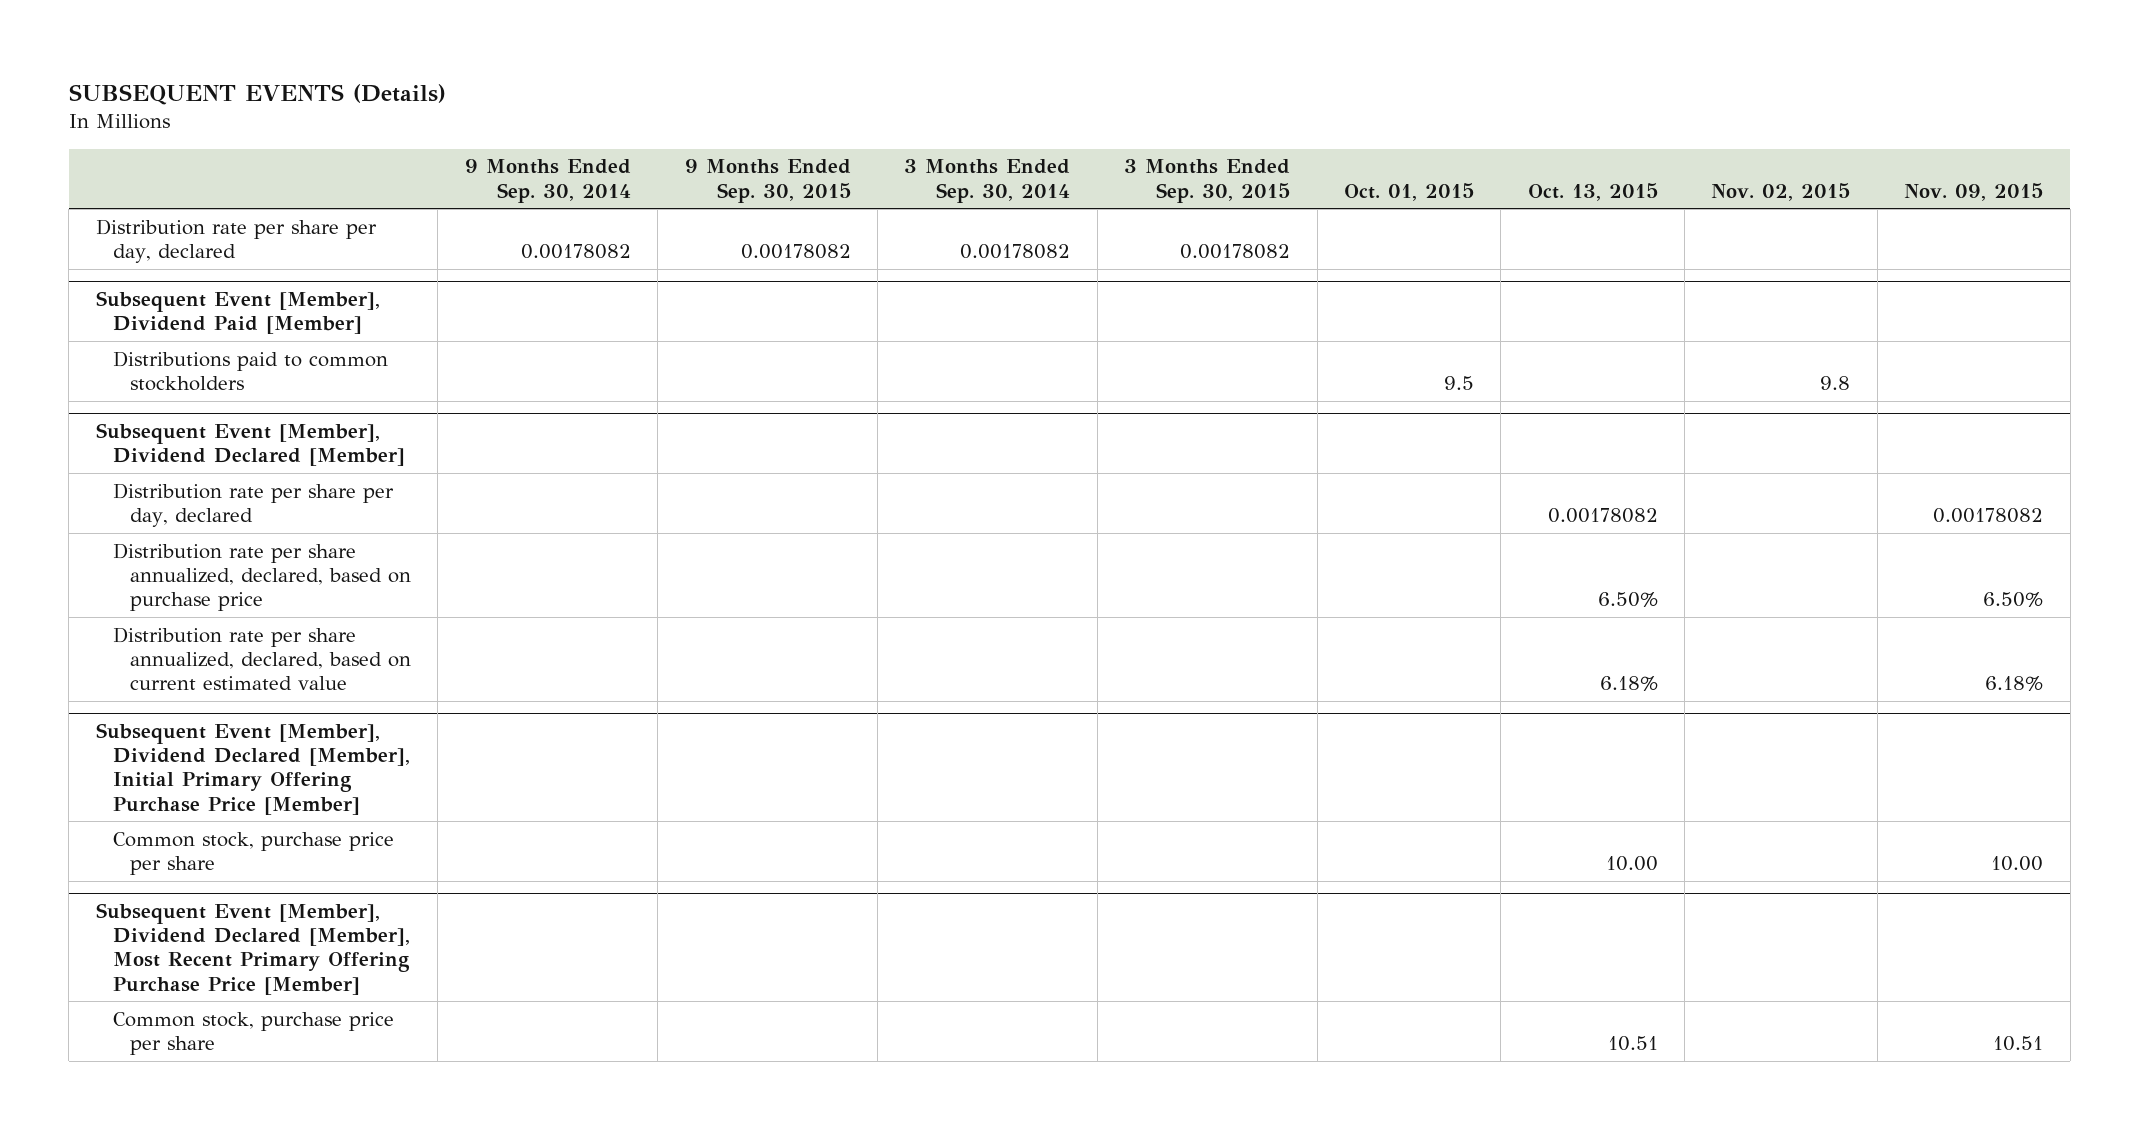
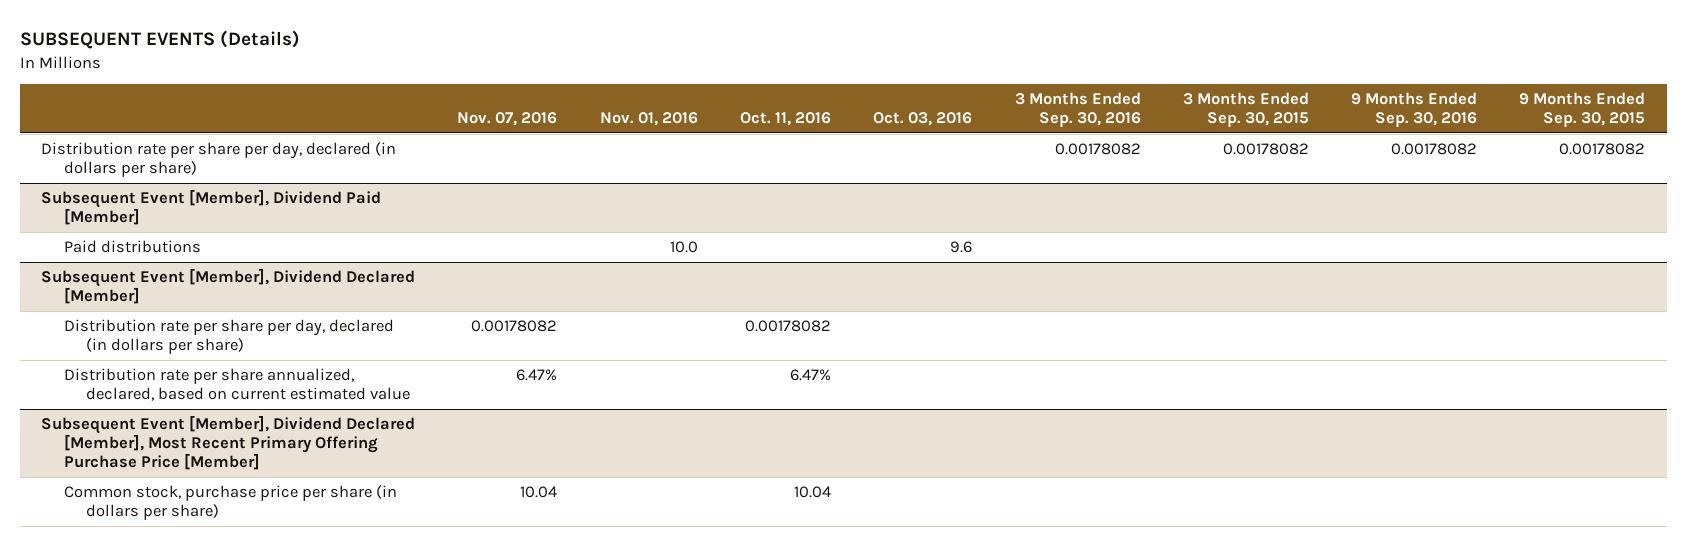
- | 9 Months Ended Sep. 30, 2014 | 9 Months Ended Sep. 30, 2015 | 3 Months Ended Sep. 30, 2014 | 3 Months Ended Sep. 30, 2015 | Oct. 01, 2015 | Oct. 13, 2015 | Nov. 02, 2015 | Nov. 09, 2015
+ | Nov. 07, 2016 | Nov. 01, 2016 | Oct. 11, 2016 | Oct. 03, 2016 | 3 Months Ended Sep. 30, 2016 | 3 Months Ended Sep. 30, 2015 | 9 Months Ended Sep. 30, 2016 | 9 Months Ended Sep. 30, 2015
- Distribution rate per share per day, declared | 0.00178082 | 0.00178082 | 0.00178082 | 0.00178082 | | | |
+ Distribution rate per share per day, declared (in dollars per share) | | | | | 0.00178082 | 0.00178082 | 0.00178082 | 0.00178082
@ Subsequent Event [Member], Dividend Paid [Member]
- Distributions paid to common stockholders | | | | | 9.5 | | 9.8 |
+ Paid distributions | | 10.0 | | 9.6 | | | |
@ Subsequent Event [Member], Dividend Declared [Member]
- Distribution rate per share per day, declared | | | | | | 0.00178082 | | 0.00178082
- Distribution rate per share annualized, declared, based on purchase price | | | | | | 6.50% | | 6.50%
+ Distribution rate per share per day, declared (in dollars per share) | 0.00178082 | | 0.00178082 | | | | |
- Subsequent Event [Member], Dividend Declared [Member], Initial Primary Offering Purchase Price [Member]
- Common stock, purchase price per share | | | | | | 10.00 | | 10.00
@ Subsequent Event [Member], Dividend Declared [Member], Most Recent Primary Offering Purchase Price [Member]
- Common stock, purchase price per share | | | | | | 10.51 | | 10.51
+ Common stock, purchase price per share (in dollars per share) | 10.04 | | 10.04 | | | | |

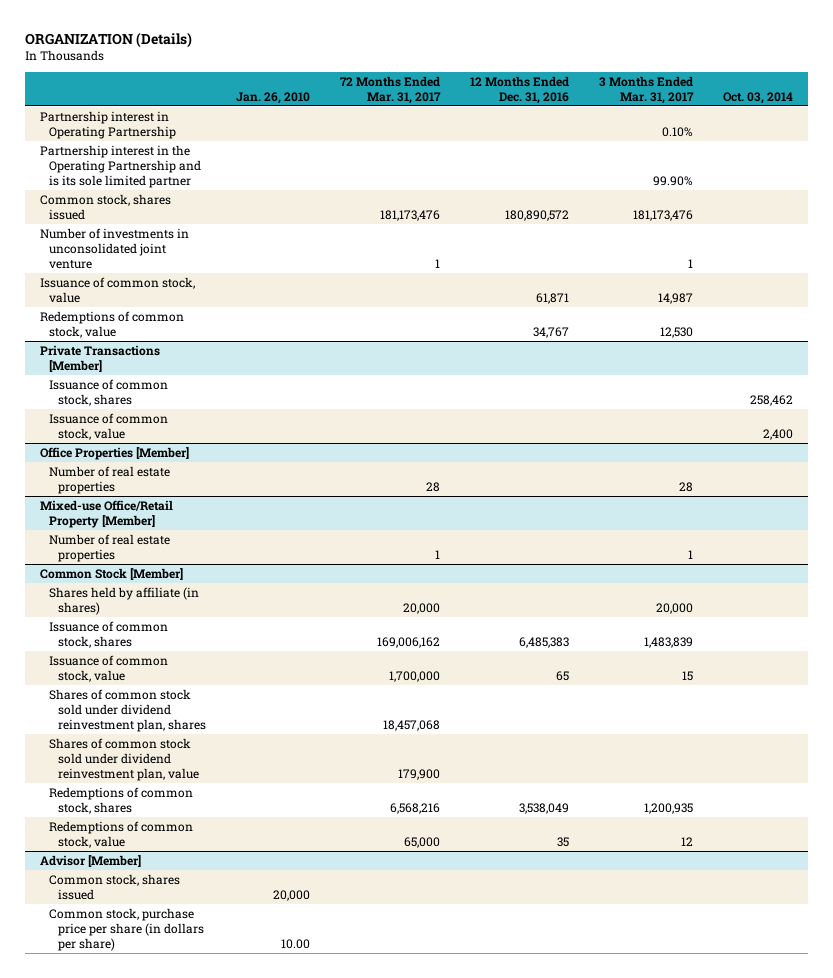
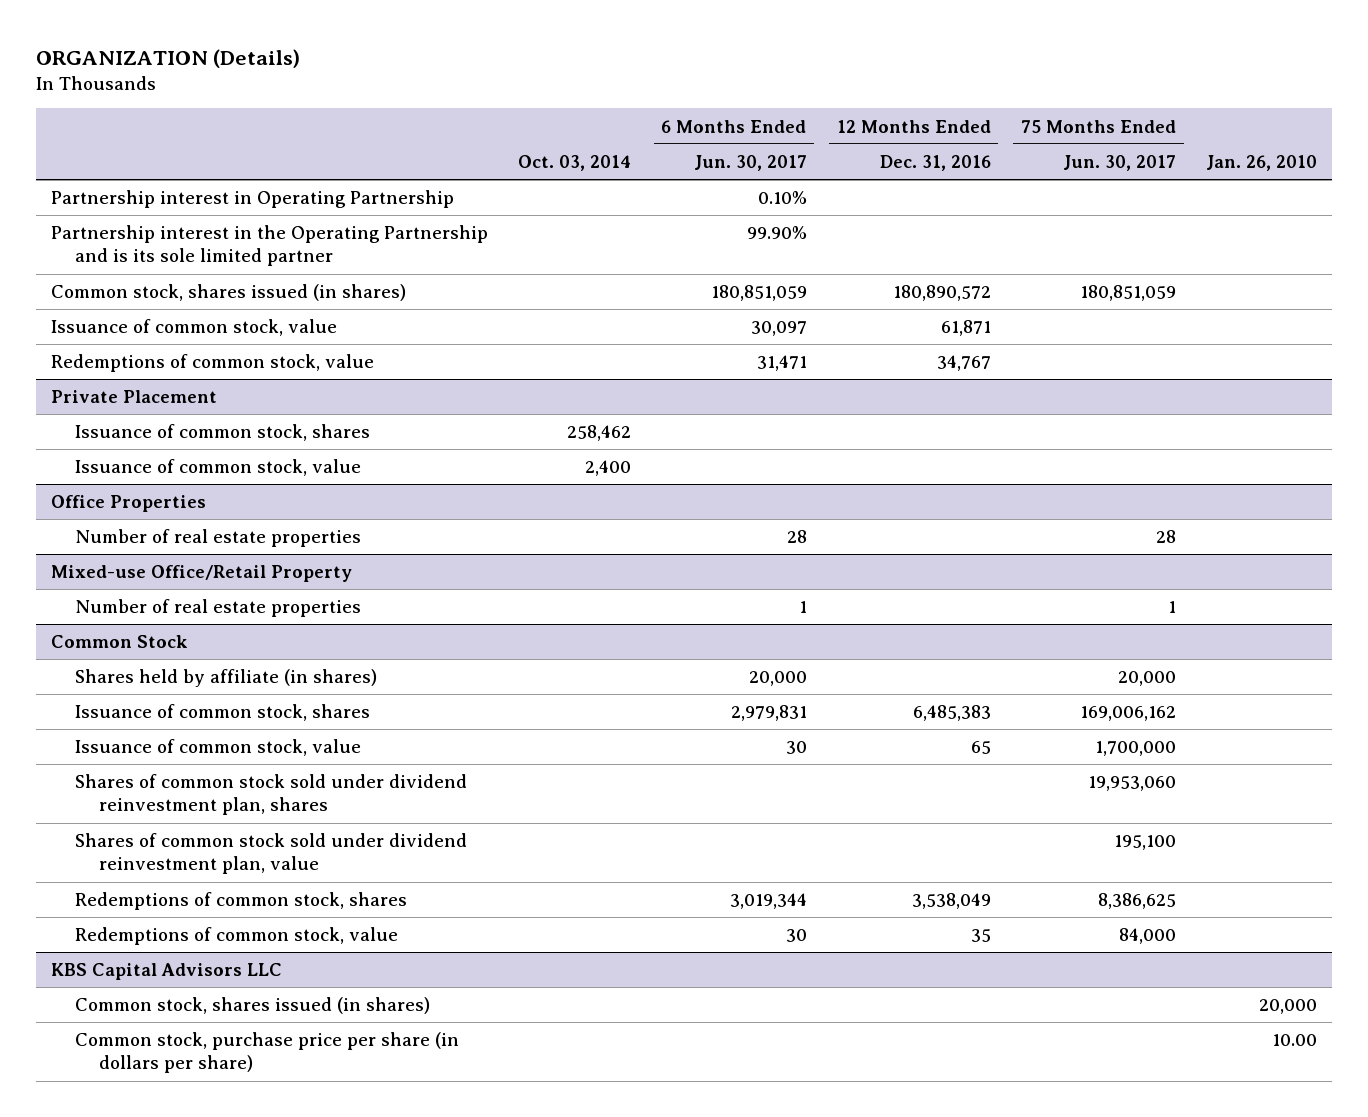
- | Jan. 26, 2010 | 72 Months Ended Mar. 31, 2017 | 12 Months Ended Dec. 31, 2016 | 3 Months Ended Mar. 31, 2017 | Oct. 03, 2014
+ | Oct. 03, 2014 | 6 Months Ended Jun. 30, 2017 | 12 Months Ended Dec. 31, 2016 | 75 Months Ended Jun. 30, 2017 | Jan. 26, 2010
- Common stock, shares issued | | 181,173,476 | 180,890,572 | 181,173,476 |
- Number of investments in unconsolidated joint venture | | 1 | | 1 |
+ Common stock, shares issued (in shares) | | 180,851,059 | 180,890,572 | 180,851,059 |
- Private Transactions [Member]
+ Private Placement
- Office Properties [Member]
+ Office Properties
- Mixed-use Office/Retail Property [Member]
+ Mixed-use Office/Retail Property
- Common Stock [Member]
+ Common Stock
- Advisor [Member]
- Common stock, shares issued | 20,000 | | | |
+ KBS Capital Advisors LLC
+ Common stock, shares issued (in shares) | | | | | 20,000

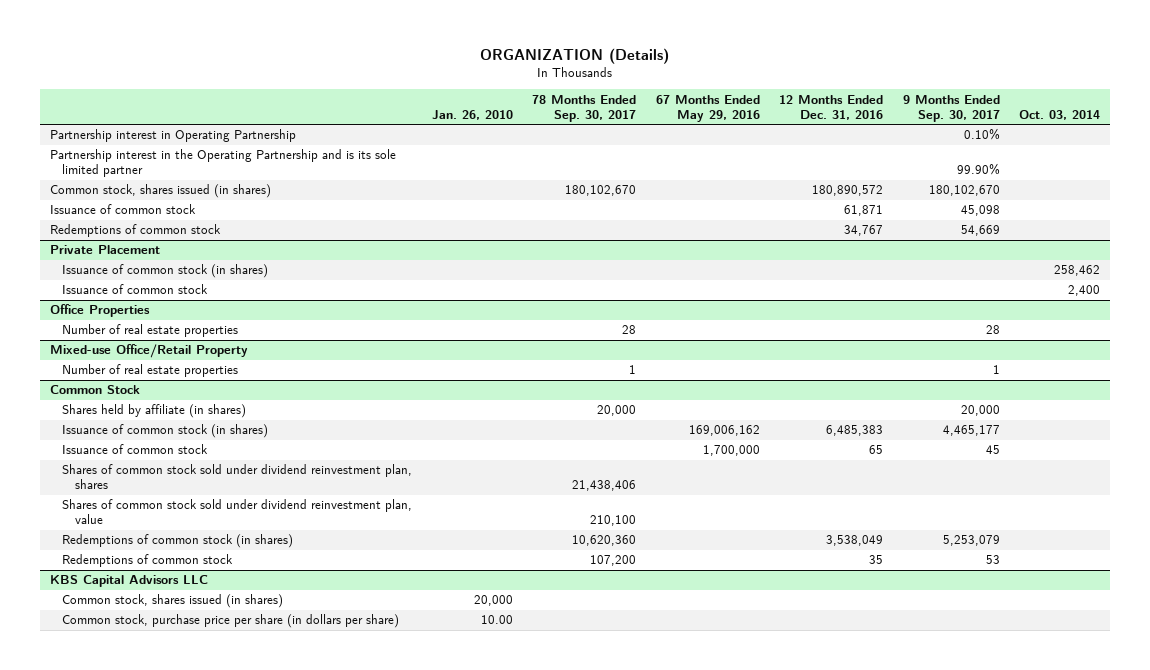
- | Oct. 03, 2014 | 6 Months Ended Jun. 30, 2017 | 12 Months Ended Dec. 31, 2016 | 75 Months Ended Jun. 30, 2017 | Jan. 26, 2010
+ | Jan. 26, 2010 | 78 Months Ended Sep. 30, 2017 | 67 Months Ended May 29, 2016 | 12 Months Ended Dec. 31, 2016 | 9 Months Ended Sep. 30, 2017 | Oct. 03, 2014
- Issuance of common stock, value | | 30,097 | 61,871 | |
- Redemptions of common stock, value | | 31,471 | 34,767 | |
+ Issuance of common stock | | | | 61,871 | 45,098 |
+ Redemptions of common stock | | | | 34,767 | 54,669 |
@ Private Placement
- Issuance of common stock, shares | 258,462 | | | |
- Issuance of common stock, value | 2,400 | | | |
+ Issuance of common stock (in shares) | | | | | | 258,462
+ Issuance of common stock | | | | | | 2,400
@ Common Stock
- Issuance of common stock, shares | | 2,979,831 | 6,485,383 | 169,006,162 |
- Issuance of common stock, value | | 30 | 65 | 1,700,000 |
+ Issuance of common stock (in shares) | | | 169,006,162 | 6,485,383 | 4,465,177 |
+ Issuance of common stock | | | 1,700,000 | 65 | 45 |
- Redemptions of common stock, shares | | 3,019,344 | 3,538,049 | 8,386,625 |
- Redemptions of common stock, value | | 30 | 35 | 84,000 |
+ Redemptions of common stock (in shares) | | 10,620,360 | | 3,538,049 | 5,253,079 |
+ Redemptions of common stock | | 107,200 | | 35 | 53 |

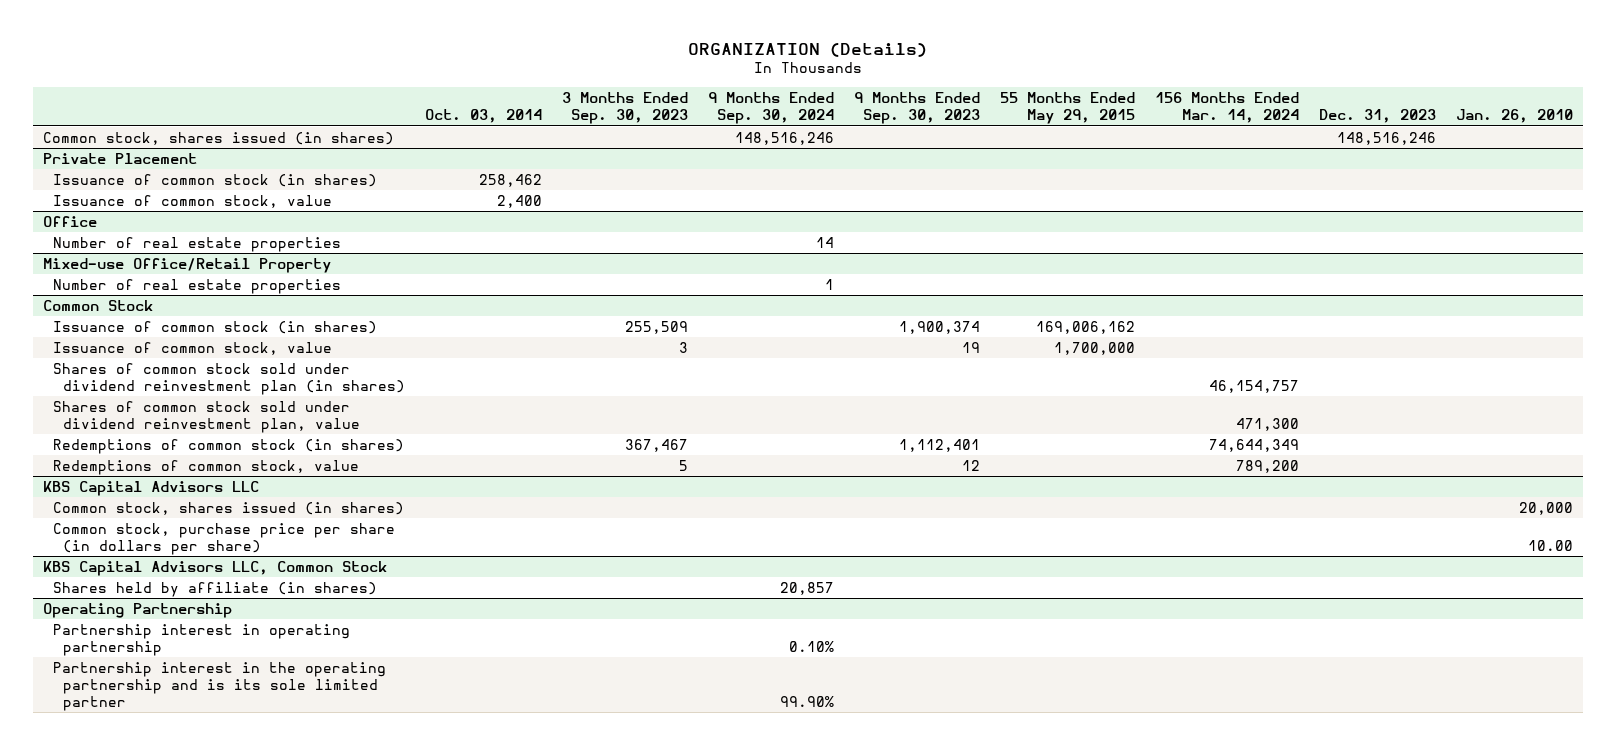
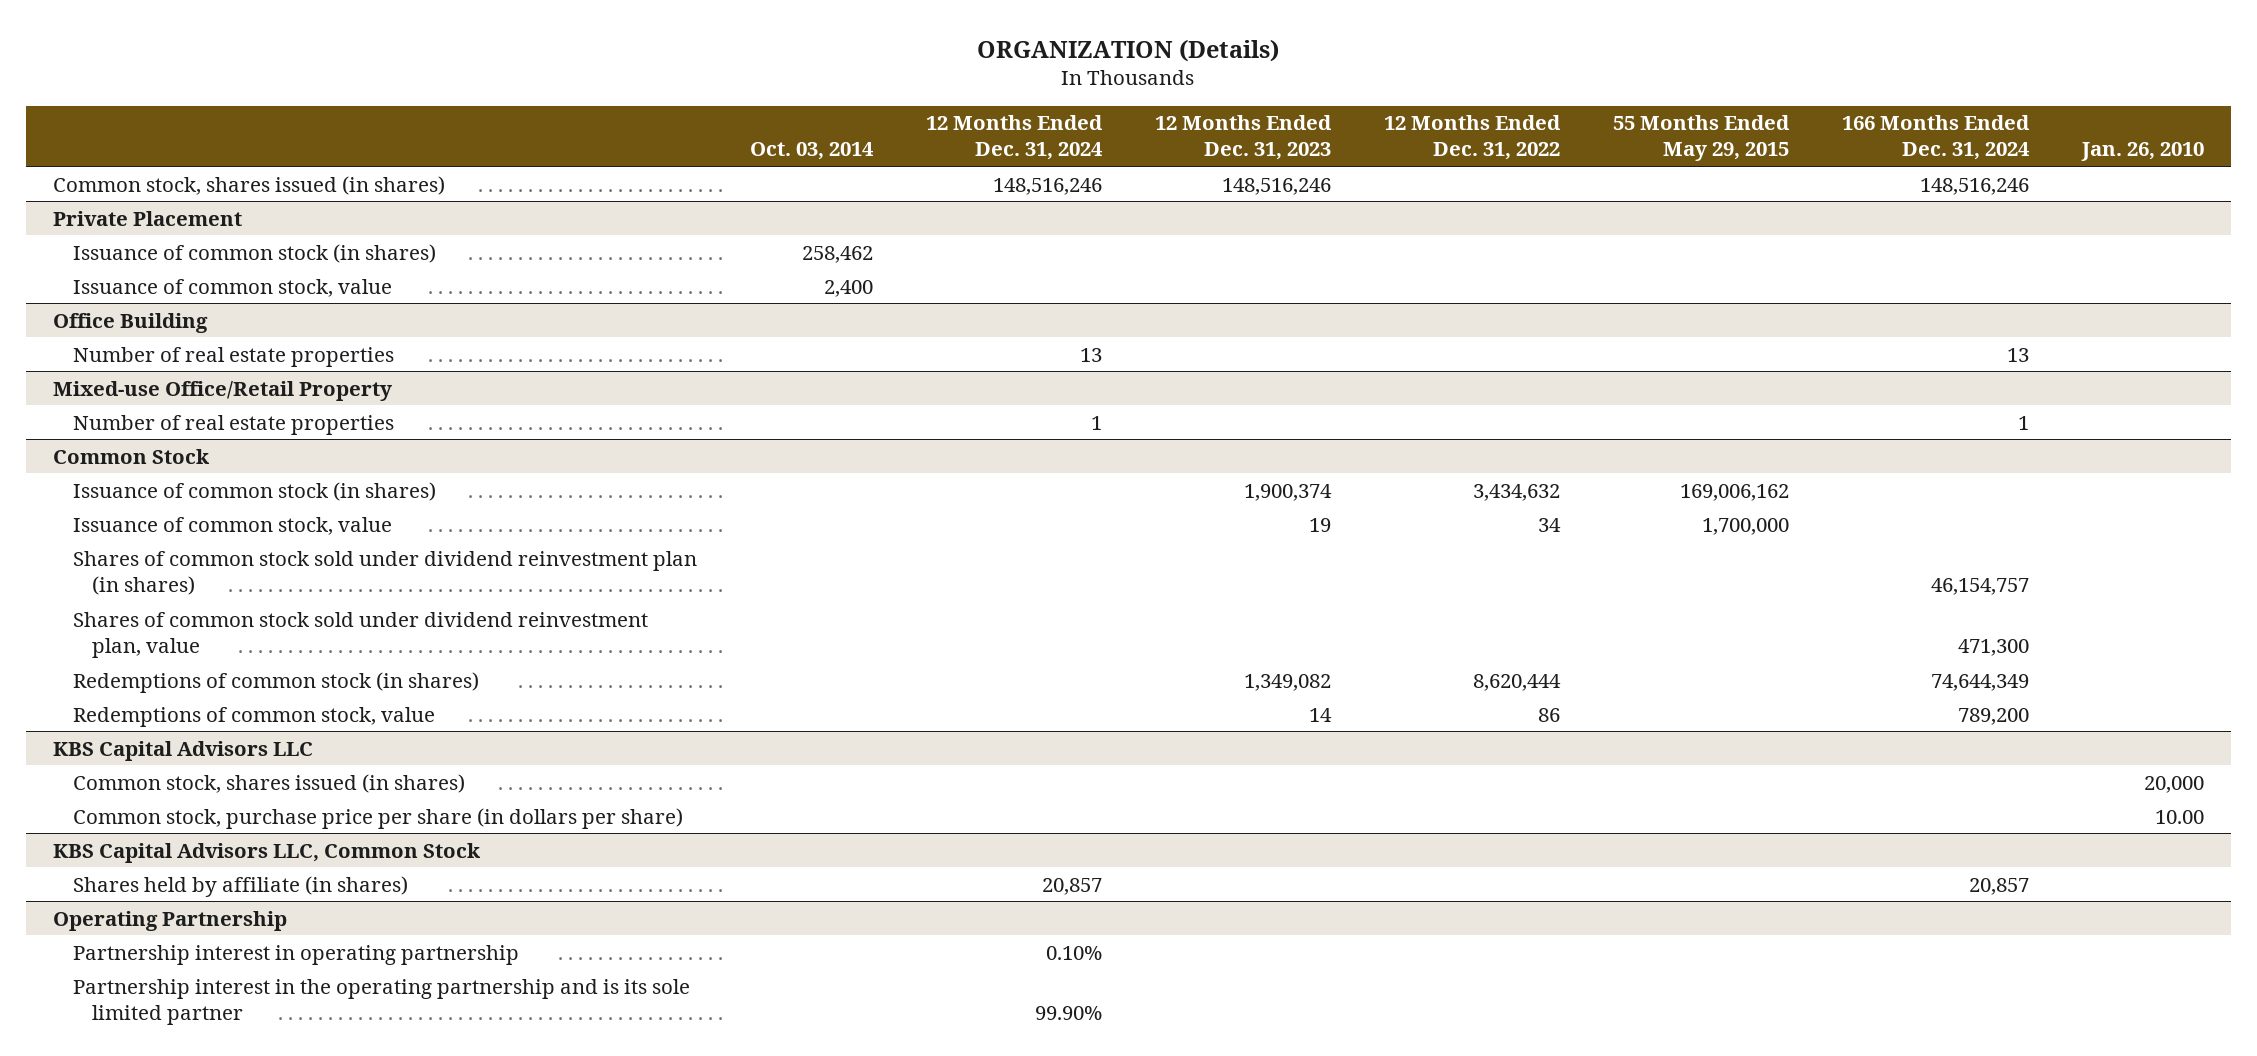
- | Oct. 03, 2014 | 3 Months Ended Sep. 30, 2023 | 9 Months Ended Sep. 30, 2024 | 9 Months Ended Sep. 30, 2023 | 55 Months Ended May 29, 2015 | 156 Months Ended Mar. 14, 2024 | Dec. 31, 2023 | Jan. 26, 2010
+ | Oct. 03, 2014 | 12 Months Ended Dec. 31, 2024 | 12 Months Ended Dec. 31, 2023 | 12 Months Ended Dec. 31, 2022 | 55 Months Ended May 29, 2015 | 166 Months Ended Dec. 31, 2024 | Jan. 26, 2010
- Office
+ Office Building

